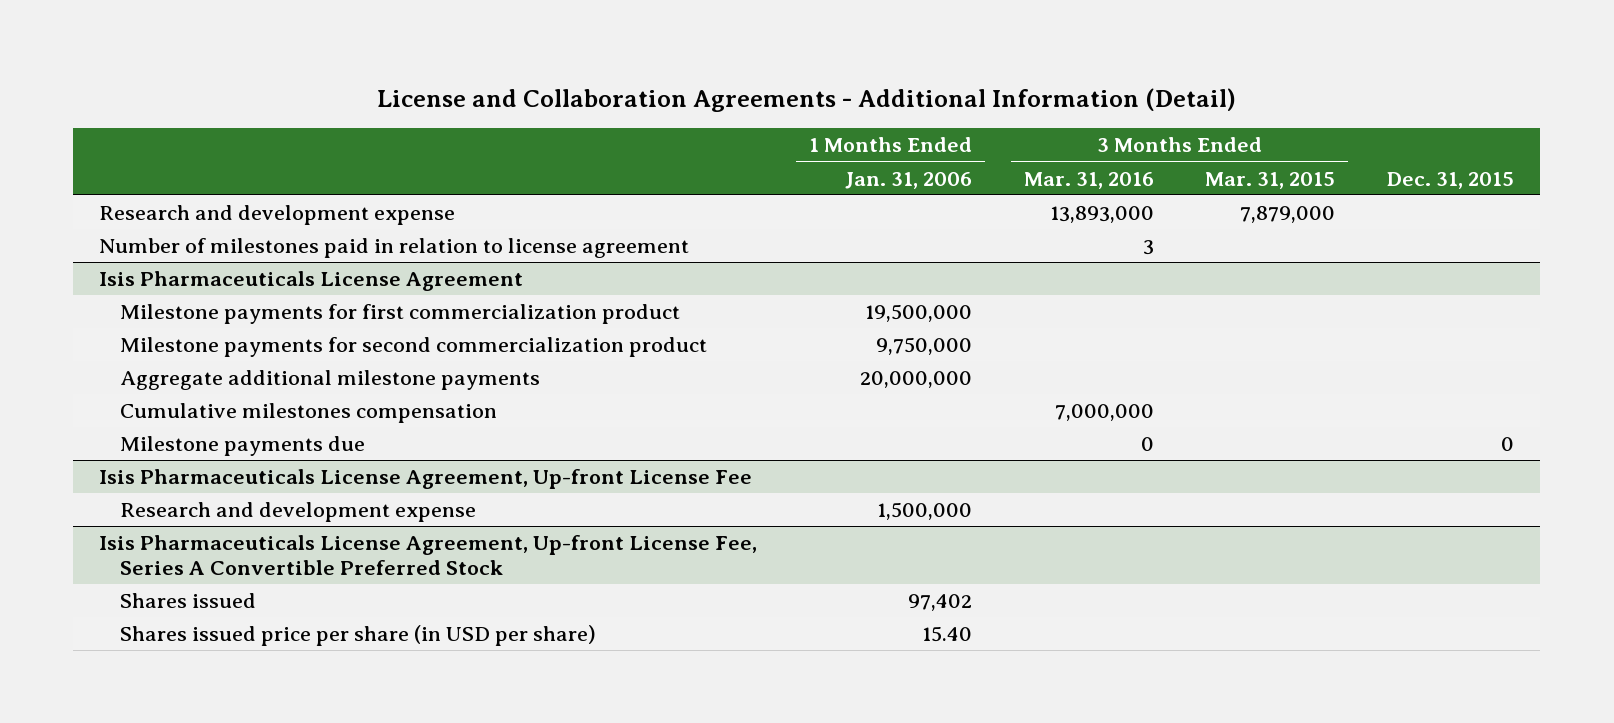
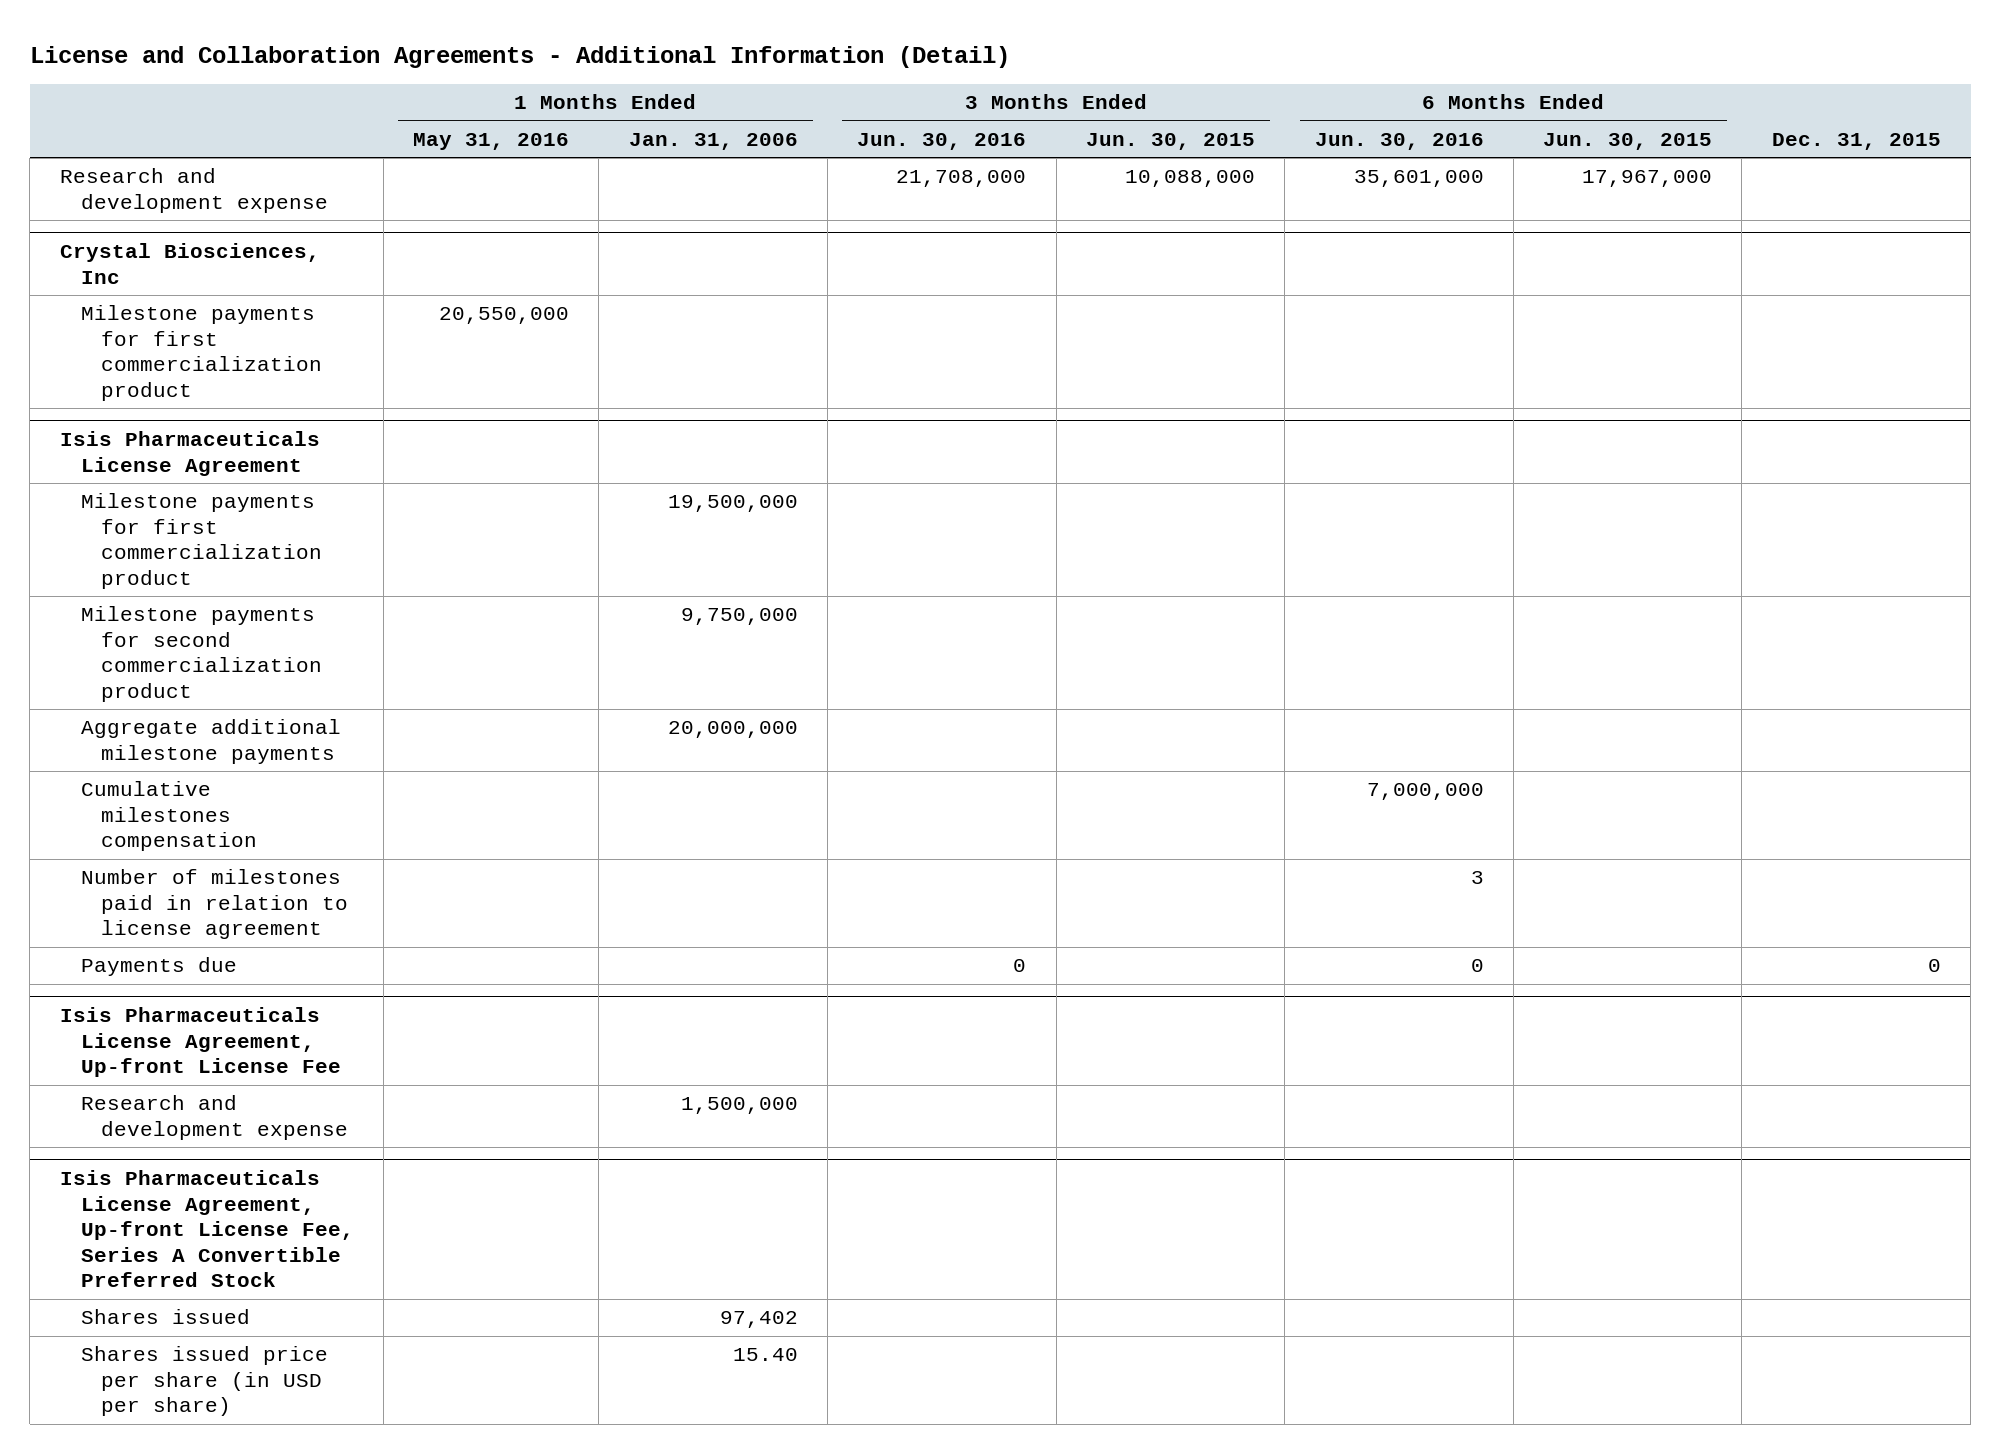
- | 1 Months Ended Jan. 31, 2006 | 3 Months Ended Mar. 31, 2016 | 3 Months Ended Mar. 31, 2015 | Dec. 31, 2015
+ | 1 Months Ended May 31, 2016 | 1 Months Ended Jan. 31, 2006 | 3 Months Ended Jun. 30, 2016 | 3 Months Ended Jun. 30, 2015 | 6 Months Ended Jun. 30, 2016 | 6 Months Ended Jun. 30, 2015 | Dec. 31, 2015
- Number of milestones paid in relation to license agreement | | 3 | |
+ Crystal Biosciences, Inc
+ Milestone payments for first commercialization product | 20,550,000 | | | | | |
@ Isis Pharmaceuticals License Agreement
- Milestone payments due | | 0 | | 0
+ Number of milestones paid in relation to license agreement | | | | | 3 | |
+ Payments due | | | 0 | | 0 | | 0

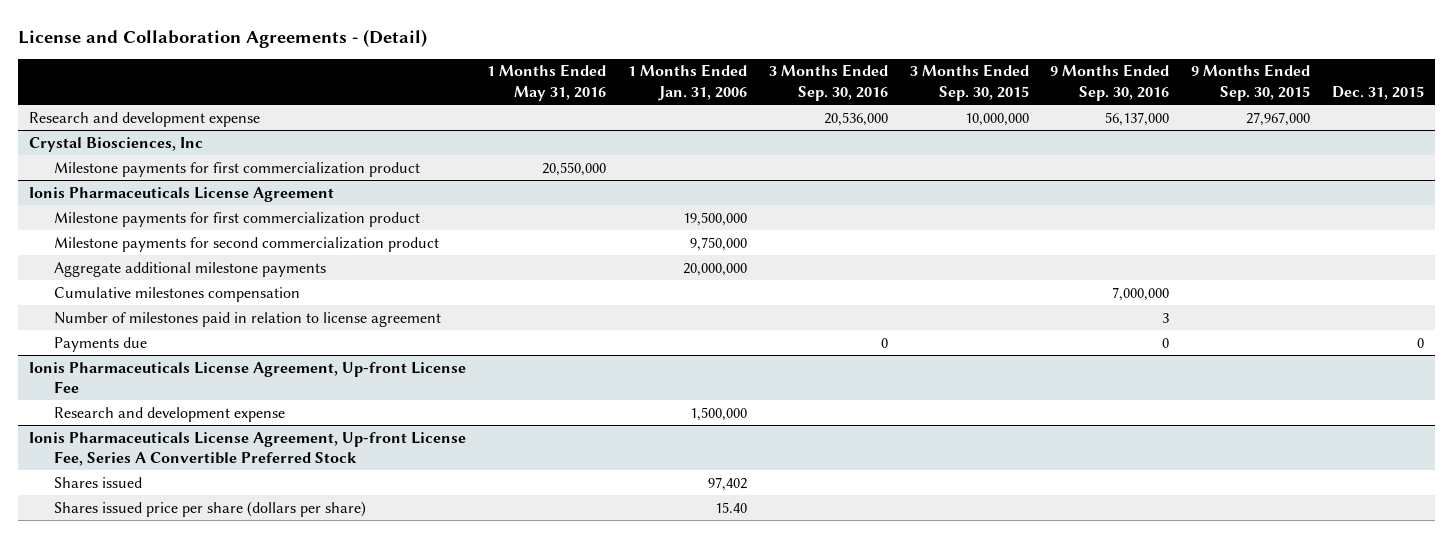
- License and Collaboration Agreements - Additional Information (Detail)
+ License and Collaboration Agreements - (Detail)
- | 1 Months Ended May 31, 2016 | 1 Months Ended Jan. 31, 2006 | 3 Months Ended Jun. 30, 2016 | 3 Months Ended Jun. 30, 2015 | 6 Months Ended Jun. 30, 2016 | 6 Months Ended Jun. 30, 2015 | Dec. 31, 2015
+ | 1 Months Ended May 31, 2016 | 1 Months Ended Jan. 31, 2006 | 3 Months Ended Sep. 30, 2016 | 3 Months Ended Sep. 30, 2015 | 9 Months Ended Sep. 30, 2016 | 9 Months Ended Sep. 30, 2015 | Dec. 31, 2015
- Isis Pharmaceuticals License Agreement
+ Ionis Pharmaceuticals License Agreement
- Isis Pharmaceuticals License Agreement, Up-front License Fee
+ Ionis Pharmaceuticals License Agreement, Up-front License Fee
- Isis Pharmaceuticals License Agreement, Up-front License Fee, Series A Convertible Preferred Stock
+ Ionis Pharmaceuticals License Agreement, Up-front License Fee, Series A Convertible Preferred Stock
- Shares issued price per share (in USD per share) | | 15.40 | | | | |
+ Shares issued price per share (dollars per share) | | 15.40 | | | | |

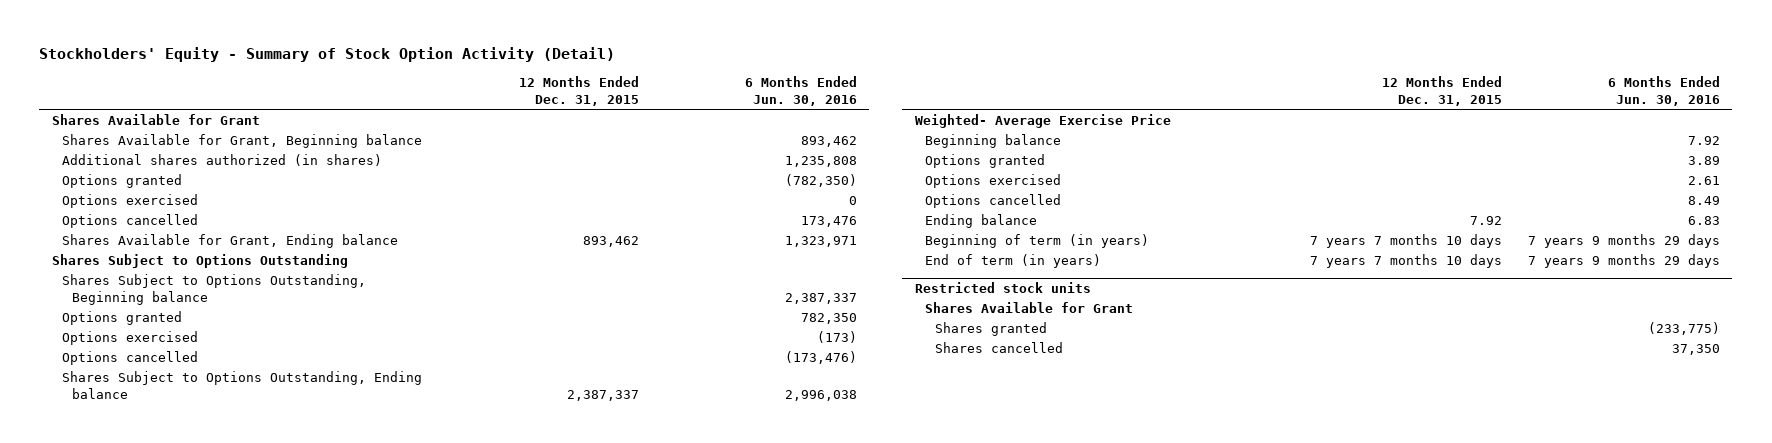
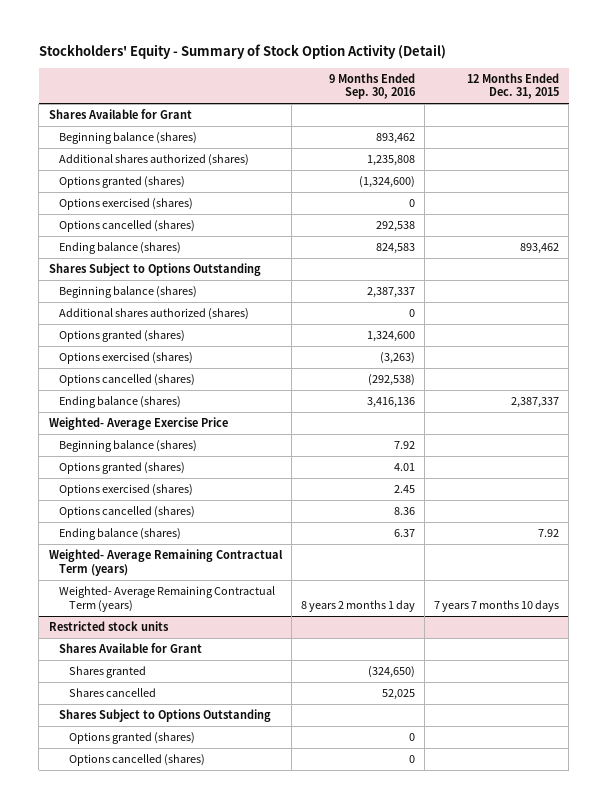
- | 12 Months Ended Dec. 31, 2015 | 6 Months Ended Jun. 30, 2016
+ | 9 Months Ended Sep. 30, 2016 | 12 Months Ended Dec. 31, 2015
- Shares Available for Grant, Beginning balance | | 893,462
- Additional shares authorized (in shares) | | 1,235,808
- Options granted | | (782,350)
- Options exercised | | 0
- Options cancelled | | 173,476
- Shares Available for Grant, Ending balance | 893,462 | 1,323,971
+ Beginning balance (shares) | 893,462 |
+ Additional shares authorized (shares) | 1,235,808 |
+ Options granted (shares) | (1,324,600) |
+ Options exercised (shares) | 0 |
+ Options cancelled (shares) | 292,538 |
+ Ending balance (shares) | 824,583 | 893,462
- Shares Subject to Options Outstanding, Beginning balance | | 2,387,337
- Options granted | | 782,350
- Options exercised | | (173)
- Options cancelled | | (173,476)
- Shares Subject to Options Outstanding, Ending balance | 2,387,337 | 2,996,038
+ Beginning balance (shares) | 2,387,337 |
+ Additional shares authorized (shares) | 0 |
+ Options granted (shares) | 1,324,600 |
+ Options exercised (shares) | (3,263) |
+ Options cancelled (shares) | (292,538) |
+ Ending balance (shares) | 3,416,136 | 2,387,337
- Beginning balance | | 7.92
- Options granted | | 3.89
- Options exercised | | 2.61
- Options cancelled | | 8.49
- Ending balance | 7.92 | 6.83
- Beginning of term (in years) | 7 years 7 months 10 days | 7 years 9 months 29 days
- End of term (in years) | 7 years 7 months 10 days | 7 years 9 months 29 days
+ Beginning balance (shares) | 7.92 |
+ Options granted (shares) | 4.01 |
+ Options exercised (shares) | 2.45 |
+ Options cancelled (shares) | 8.36 |
+ Ending balance (shares) | 6.37 | 7.92
+ Weighted- Average Remaining Contractual Term (years)
+ Weighted- Average Remaining Contractual Term (years) | 8 years 2 months 1 day | 7 years 7 months 10 days
@ Restricted stock units
+ Shares Subject to Options Outstanding
+ Options granted (shares) | 0 |
+ Options cancelled (shares) | 0 |

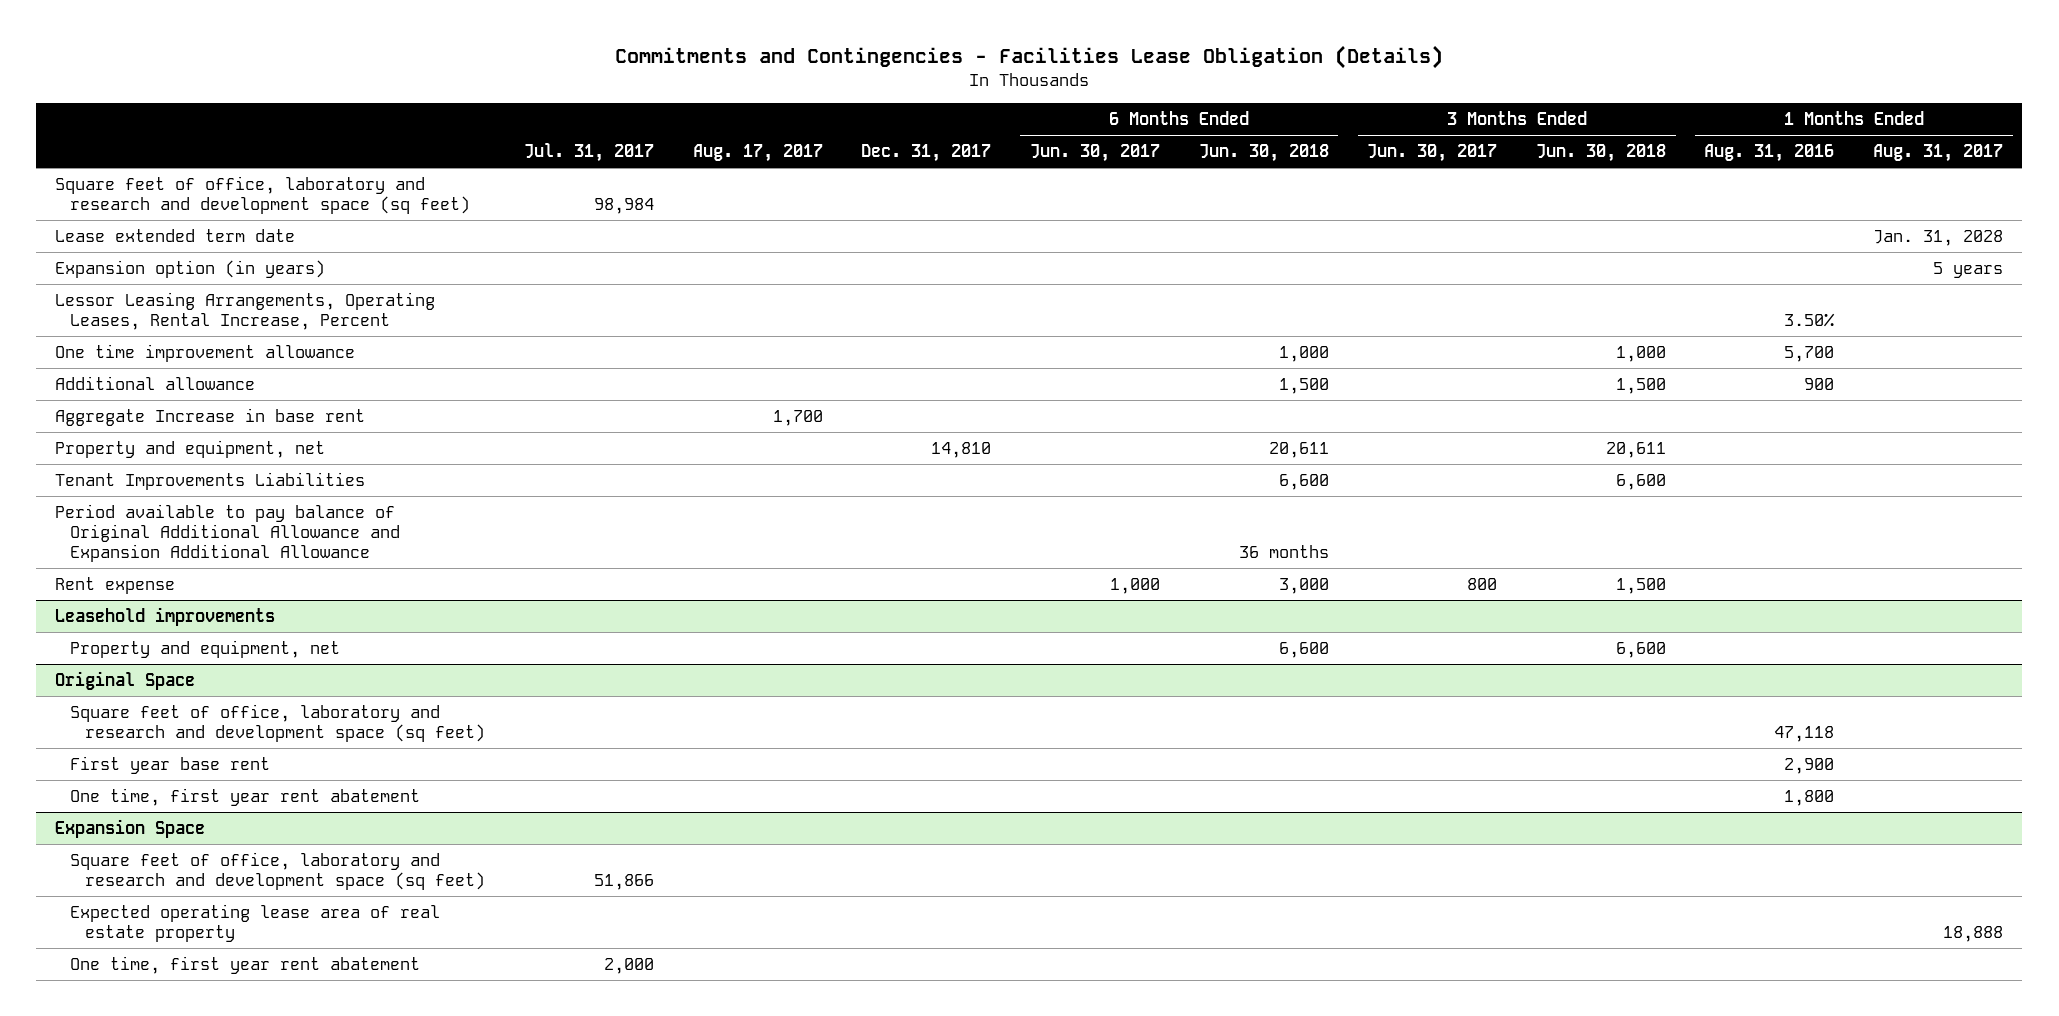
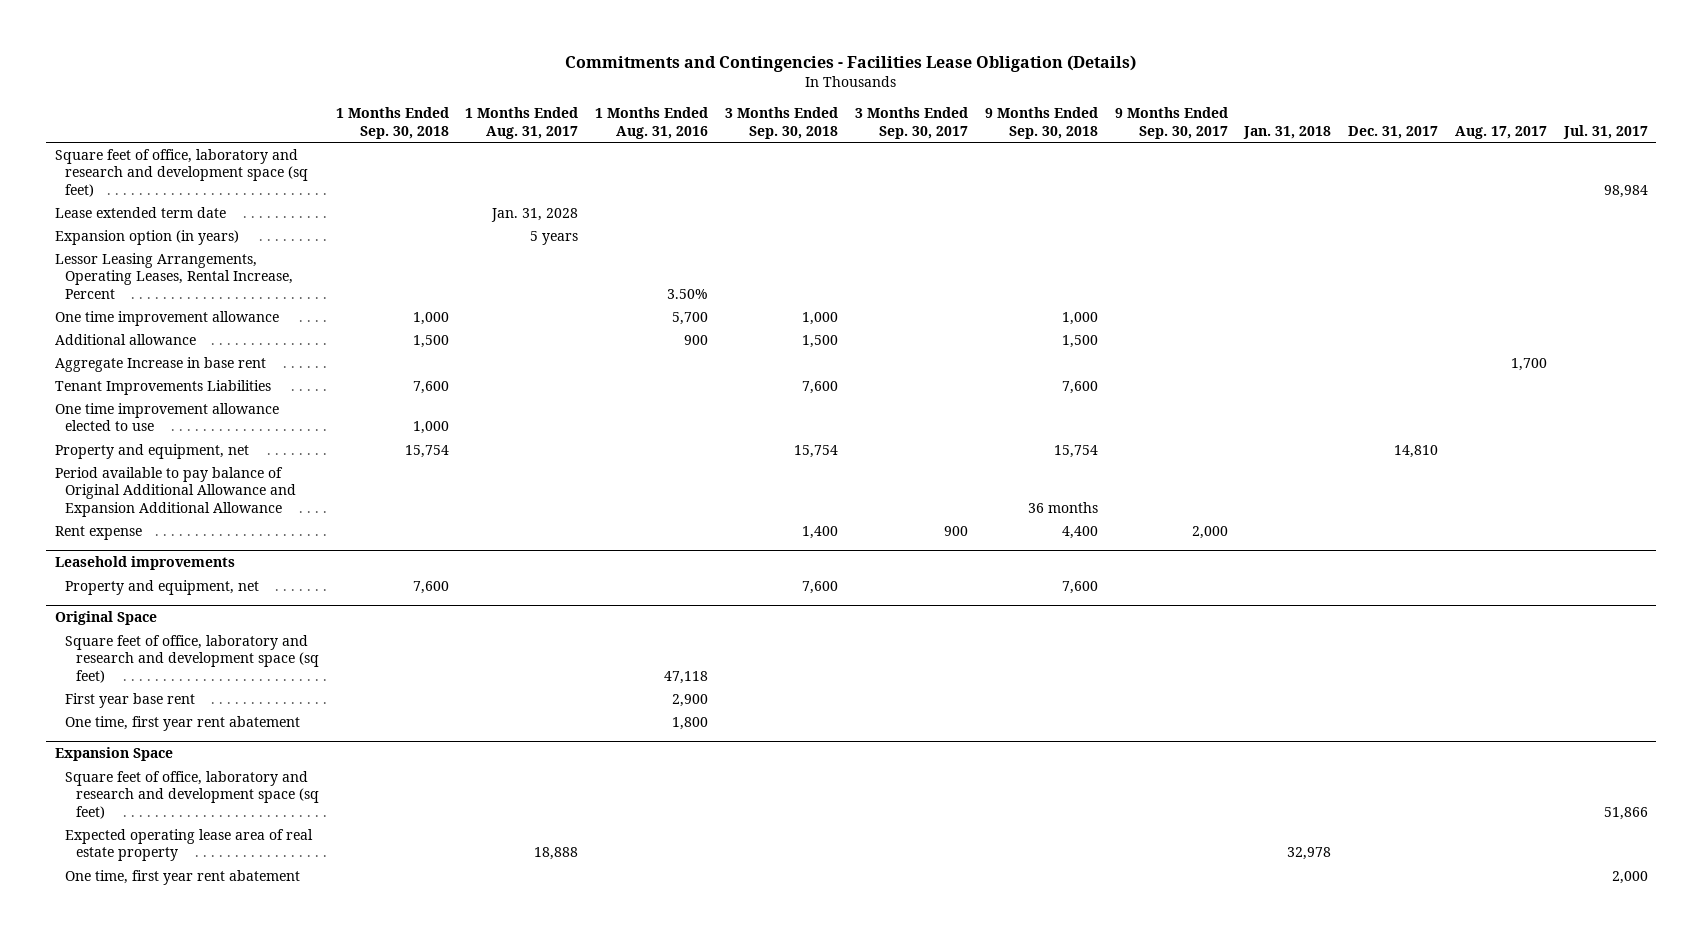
- | Jul. 31, 2017 | Aug. 17, 2017 | Dec. 31, 2017 | 6 Months Ended Jun. 30, 2017 | 6 Months Ended Jun. 30, 2018 | 3 Months Ended Jun. 30, 2017 | 3 Months Ended Jun. 30, 2018 | 1 Months Ended Aug. 31, 2016 | 1 Months Ended Aug. 31, 2017
+ | 1 Months Ended Sep. 30, 2018 | 1 Months Ended Aug. 31, 2017 | 1 Months Ended Aug. 31, 2016 | 3 Months Ended Sep. 30, 2018 | 3 Months Ended Sep. 30, 2017 | 9 Months Ended Sep. 30, 2018 | 9 Months Ended Sep. 30, 2017 | Jan. 31, 2018 | Dec. 31, 2017 | Aug. 17, 2017 | Jul. 31, 2017
+ One time improvement allowance elected to use | 1,000 | | | | | | | | | |
moved down: Property and equipment, net | 15,754 | | | 15,754 | | 15,754 | | | 14,810 | |

